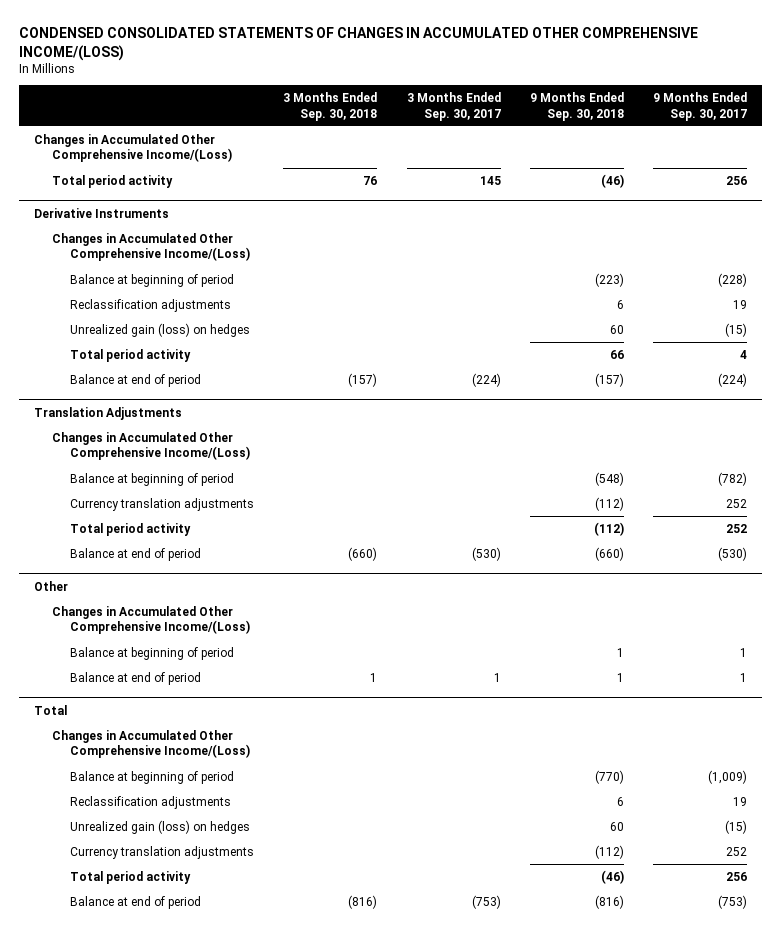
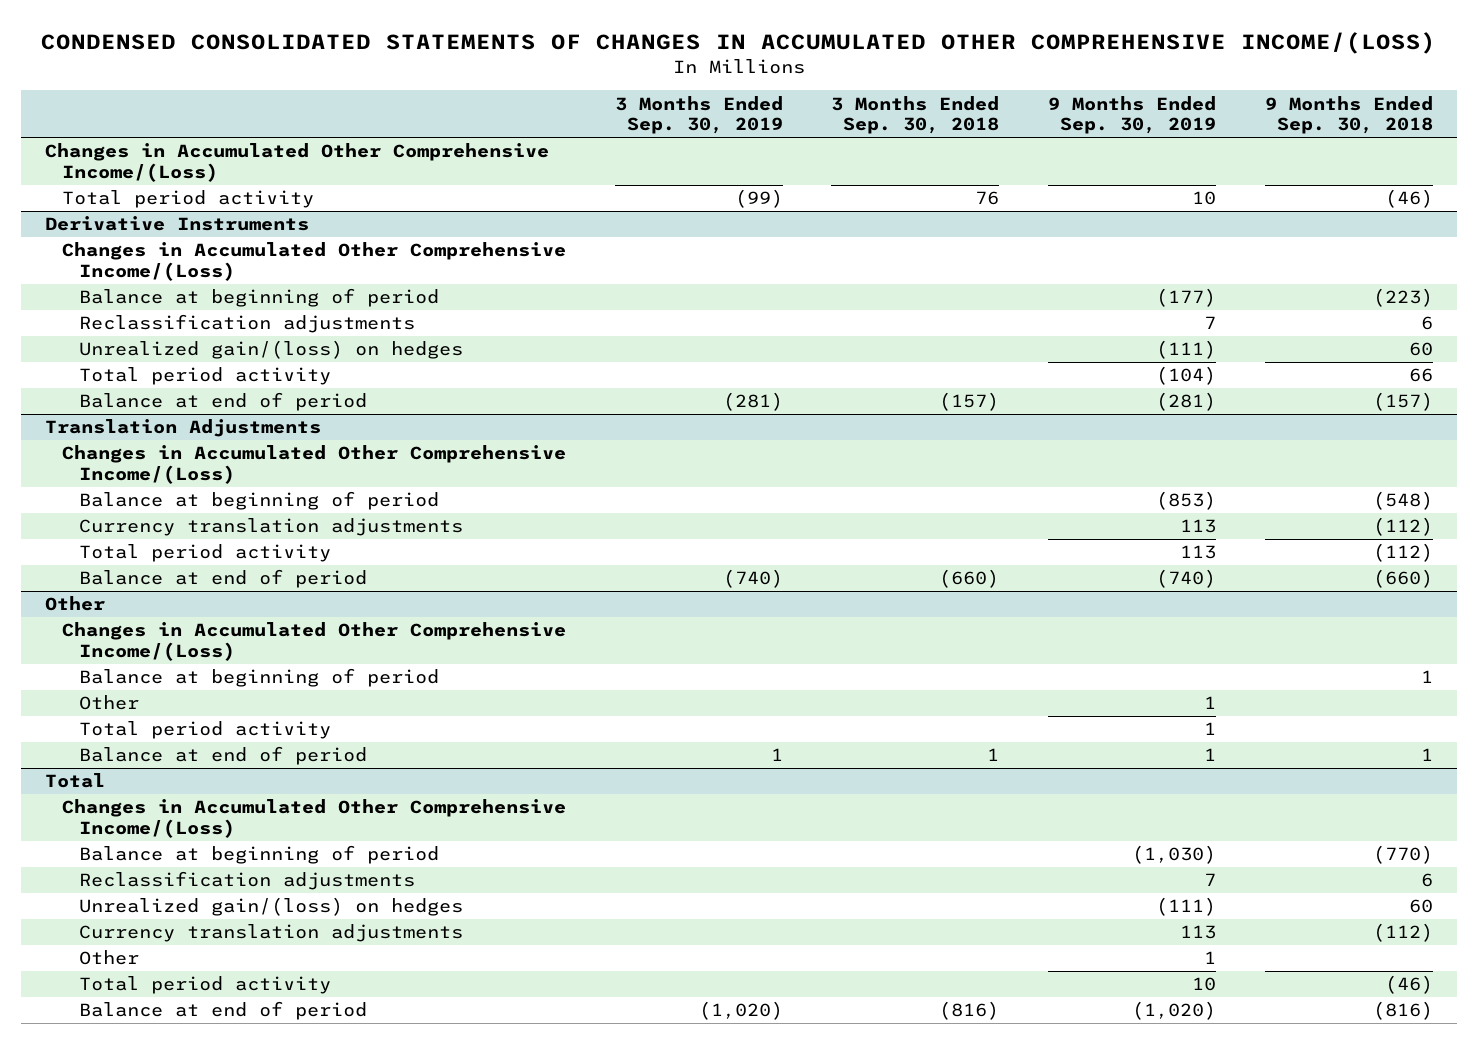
- | 3 Months Ended Sep. 30, 2018 | 3 Months Ended Sep. 30, 2017 | 9 Months Ended Sep. 30, 2018 | 9 Months Ended Sep. 30, 2017
+ | 3 Months Ended Sep. 30, 2019 | 3 Months Ended Sep. 30, 2018 | 9 Months Ended Sep. 30, 2019 | 9 Months Ended Sep. 30, 2018
@ Derivative Instruments
- Unrealized gain (loss) on hedges | | | 60 | (15)
+ Unrealized gain/(loss) on hedges | | | (111) | 60
@ Other
+ Other | | | 1 |
+ Total period activity | | | 1 |
@ Total
- Unrealized gain (loss) on hedges | | | 60 | (15)
+ Unrealized gain/(loss) on hedges | | | (111) | 60
+ Other | | | 1 |

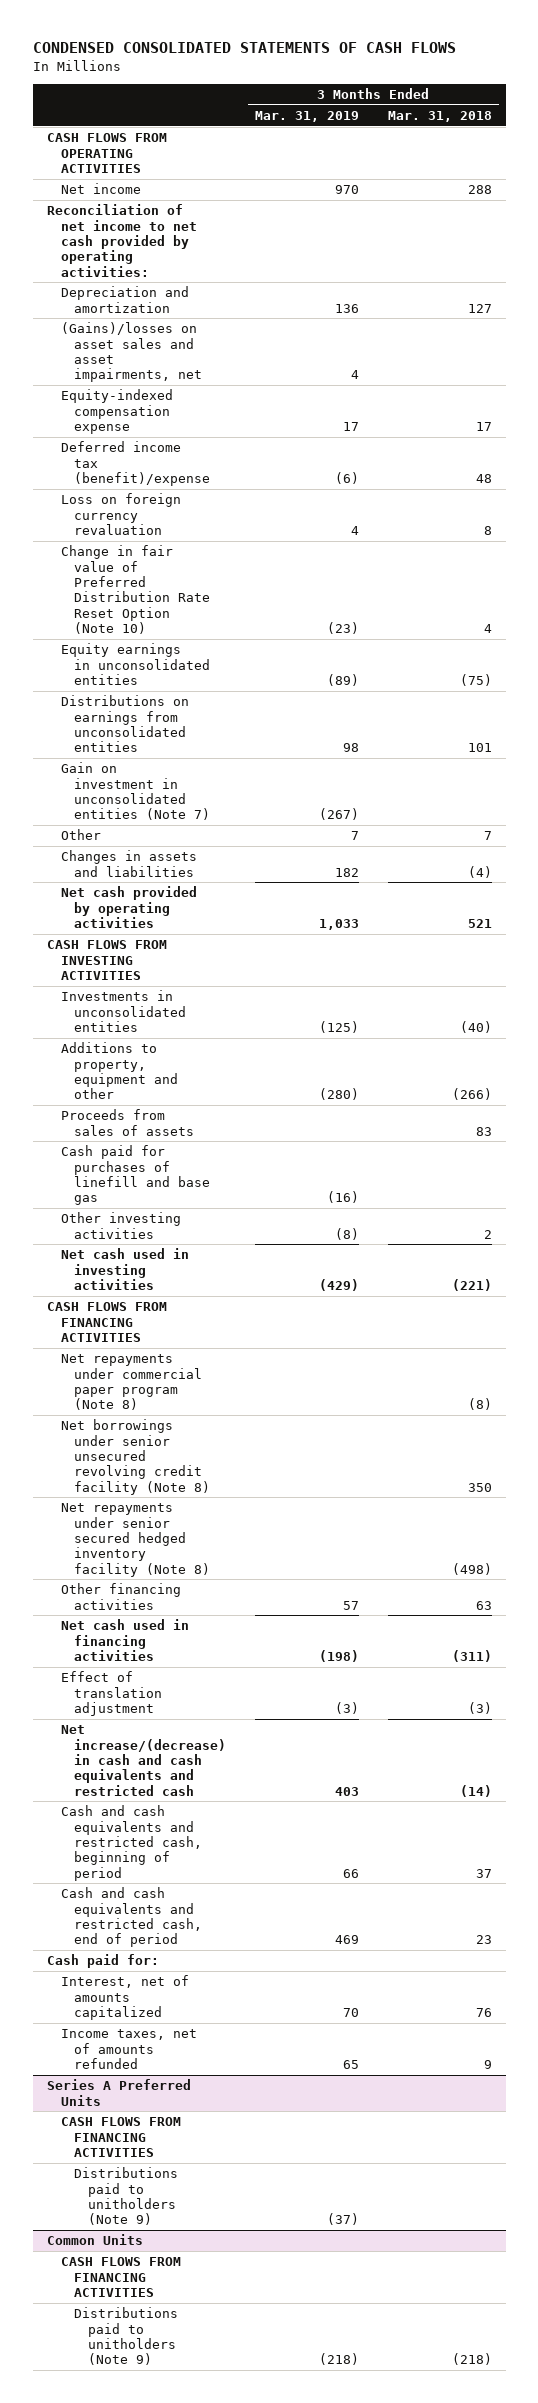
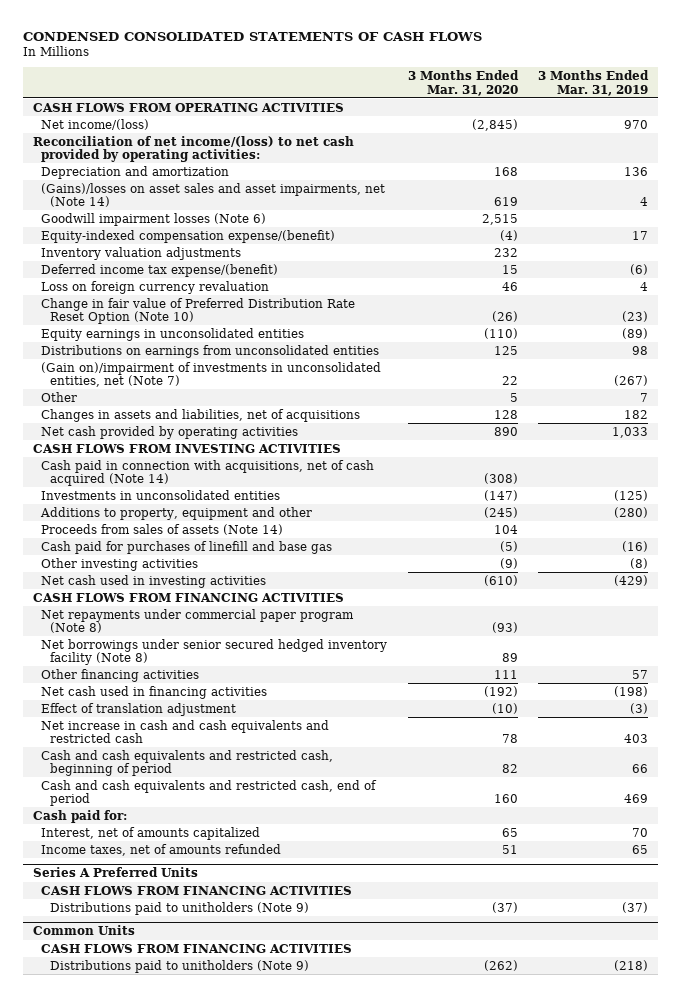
- | 3 Months Ended Mar. 31, 2019 | 3 Months Ended Mar. 31, 2018
+ | 3 Months Ended Mar. 31, 2020 | 3 Months Ended Mar. 31, 2019
- Net income | 970 | 288
- Reconciliation of net income to net cash provided by operating activities:
+ Net income/(loss) | (2,845) | 970
+ Reconciliation of net income/(loss) to net cash provided by operating activities:
- (Gains)/losses on asset sales and asset impairments, net | 4 |
- Equity-indexed compensation expense | 17 | 17
- Deferred income tax (benefit)/expense | (6) | 48
+ (Gains)/losses on asset sales and asset impairments, net (Note 14) | 619 | 4
+ Goodwill impairment losses (Note 6) | 2,515 |
+ Equity-indexed compensation expense/(benefit) | (4) | 17
+ Inventory valuation adjustments | 232 |
+ Deferred income tax expense/(benefit) | 15 | (6)
- Gain on investment in unconsolidated entities (Note 7) | (267) |
+ (Gain on)/impairment of investments in unconsolidated entities, net (Note 7) | 22 | (267)
- Changes in assets and liabilities | 182 | (4)
+ Changes in assets and liabilities, net of acquisitions | 128 | 182
+ Cash paid in connection with acquisitions, net of cash acquired (Note 14) | (308) |
- Proceeds from sales of assets | | 83
+ Proceeds from sales of assets (Note 14) | 104 |
- Net borrowings under senior unsecured revolving credit facility (Note 8) | | 350
- Net repayments under senior secured hedged inventory facility (Note 8) | | (498)
+ Net borrowings under senior secured hedged inventory facility (Note 8) | 89 |
- Net increase/(decrease) in cash and cash equivalents and restricted cash | 403 | (14)
+ Net increase in cash and cash equivalents and restricted cash | 78 | 403

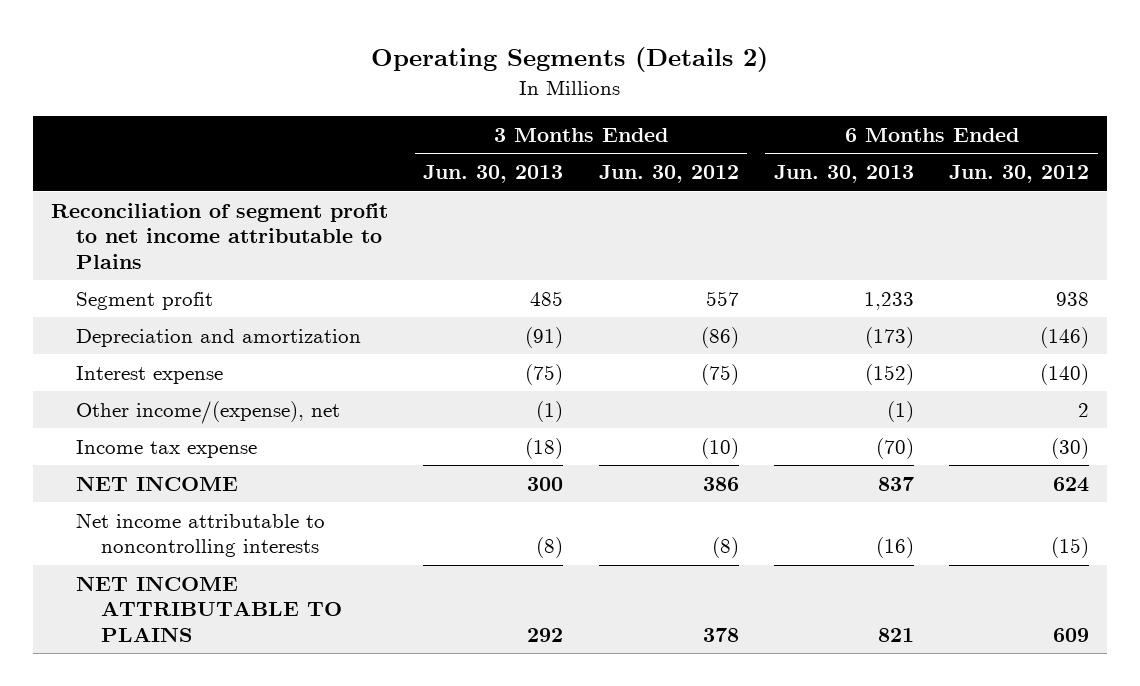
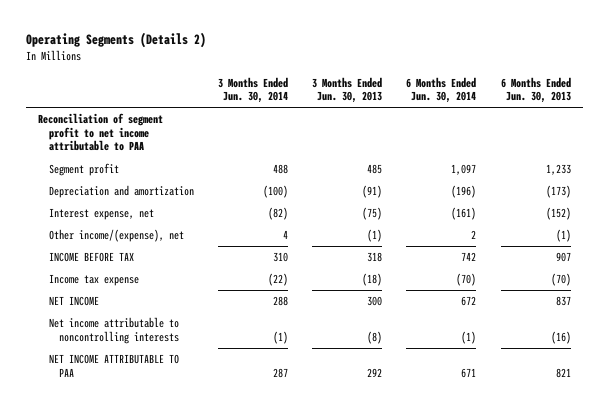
- | 3 Months Ended Jun. 30, 2013 | 3 Months Ended Jun. 30, 2012 | 6 Months Ended Jun. 30, 2013 | 6 Months Ended Jun. 30, 2012
+ | 3 Months Ended Jun. 30, 2014 | 3 Months Ended Jun. 30, 2013 | 6 Months Ended Jun. 30, 2014 | 6 Months Ended Jun. 30, 2013
- Reconciliation of segment profit to net income attributable to Plains
+ Reconciliation of segment profit to net income attributable to PAA
- Interest expense | (75) | (75) | (152) | (140)
+ Interest expense, net | (82) | (75) | (161) | (152)
+ INCOME BEFORE TAX | 310 | 318 | 742 | 907
- NET INCOME ATTRIBUTABLE TO PLAINS | 292 | 378 | 821 | 609
+ NET INCOME ATTRIBUTABLE TO PAA | 287 | 292 | 671 | 821

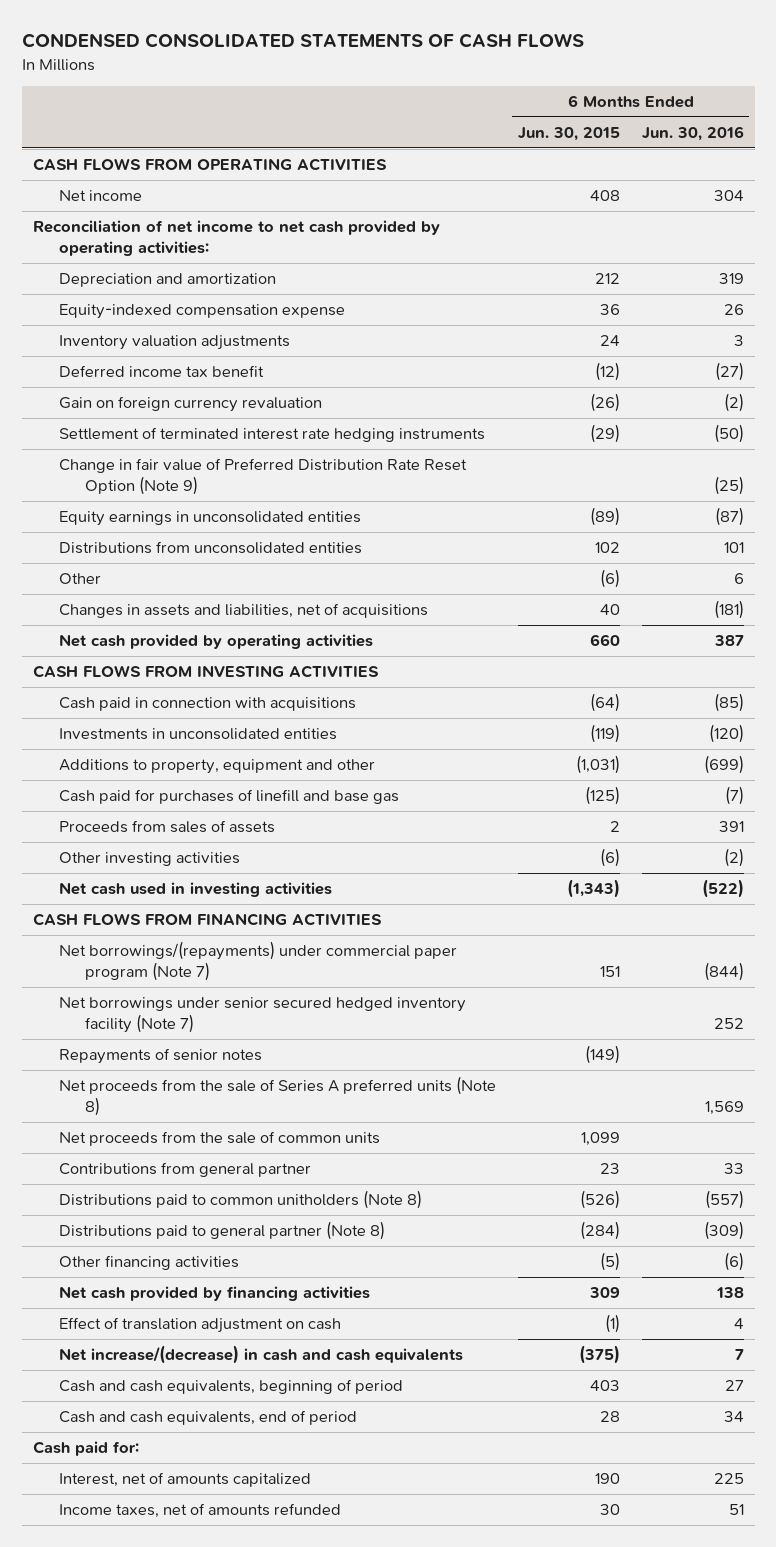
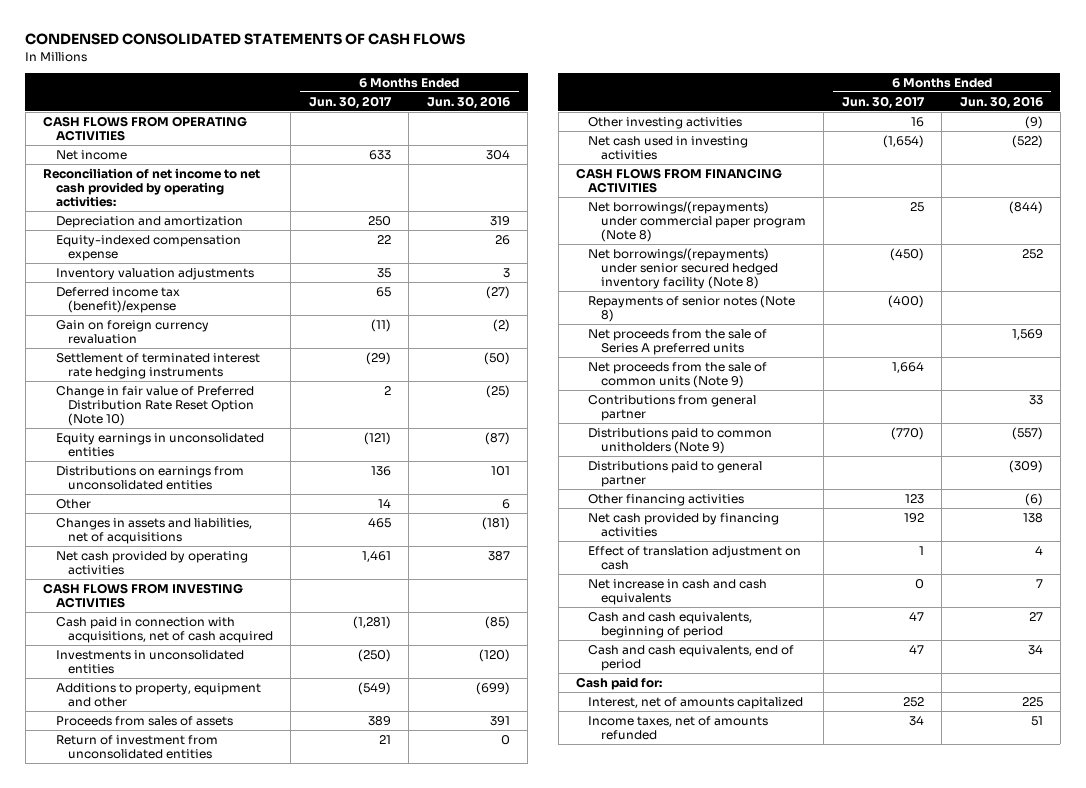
- | 6 Months Ended Jun. 30, 2015 | 6 Months Ended Jun. 30, 2016
+ | 6 Months Ended Jun. 30, 2017 | 6 Months Ended Jun. 30, 2016
- Deferred income tax benefit | (12) | (27)
+ Deferred income tax (benefit)/expense | 65 | (27)
- Change in fair value of Preferred Distribution Rate Reset Option (Note 9) | | (25)
+ Change in fair value of Preferred Distribution Rate Reset Option (Note 10) | 2 | (25)
- Distributions from unconsolidated entities | 102 | 101
+ Distributions on earnings from unconsolidated entities | 136 | 101
- Cash paid in connection with acquisitions | (64) | (85)
+ Cash paid in connection with acquisitions, net of cash acquired | (1,281) | (85)
- Cash paid for purchases of linefill and base gas | (125) | (7)
- Other investing activities | (6) | (2)
+ Return of investment from unconsolidated entities | 21 | 0
+ Other investing activities | 16 | (9)
- Net borrowings/(repayments) under commercial paper program (Note 7) | 151 | (844)
- Net borrowings under senior secured hedged inventory facility (Note 7) | | 252
- Repayments of senior notes | (149) |
- Net proceeds from the sale of Series A preferred units (Note 8) | | 1,569
- Net proceeds from the sale of common units | 1,099 |
+ Net borrowings/(repayments) under commercial paper program (Note 8) | 25 | (844)
+ Net borrowings/(repayments) under senior secured hedged inventory facility (Note 8) | (450) | 252
+ Repayments of senior notes (Note 8) | (400) |
+ Net proceeds from the sale of Series A preferred units | | 1,569
+ Net proceeds from the sale of common units (Note 9) | 1,664 |
- Distributions paid to common unitholders (Note 8) | (526) | (557)
- Distributions paid to general partner (Note 8) | (284) | (309)
+ Distributions paid to common unitholders (Note 9) | (770) | (557)
+ Distributions paid to general partner | | (309)
- Net increase/(decrease) in cash and cash equivalents | (375) | 7
+ Net increase in cash and cash equivalents | 0 | 7

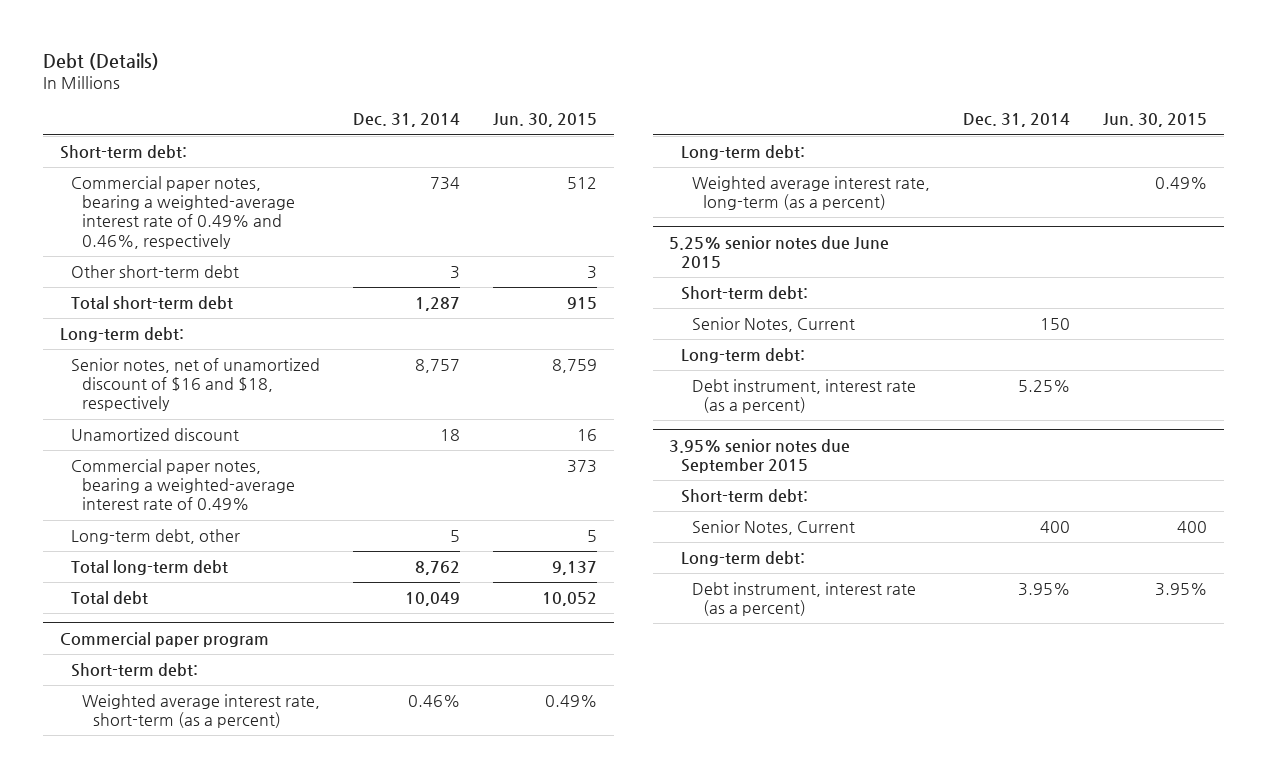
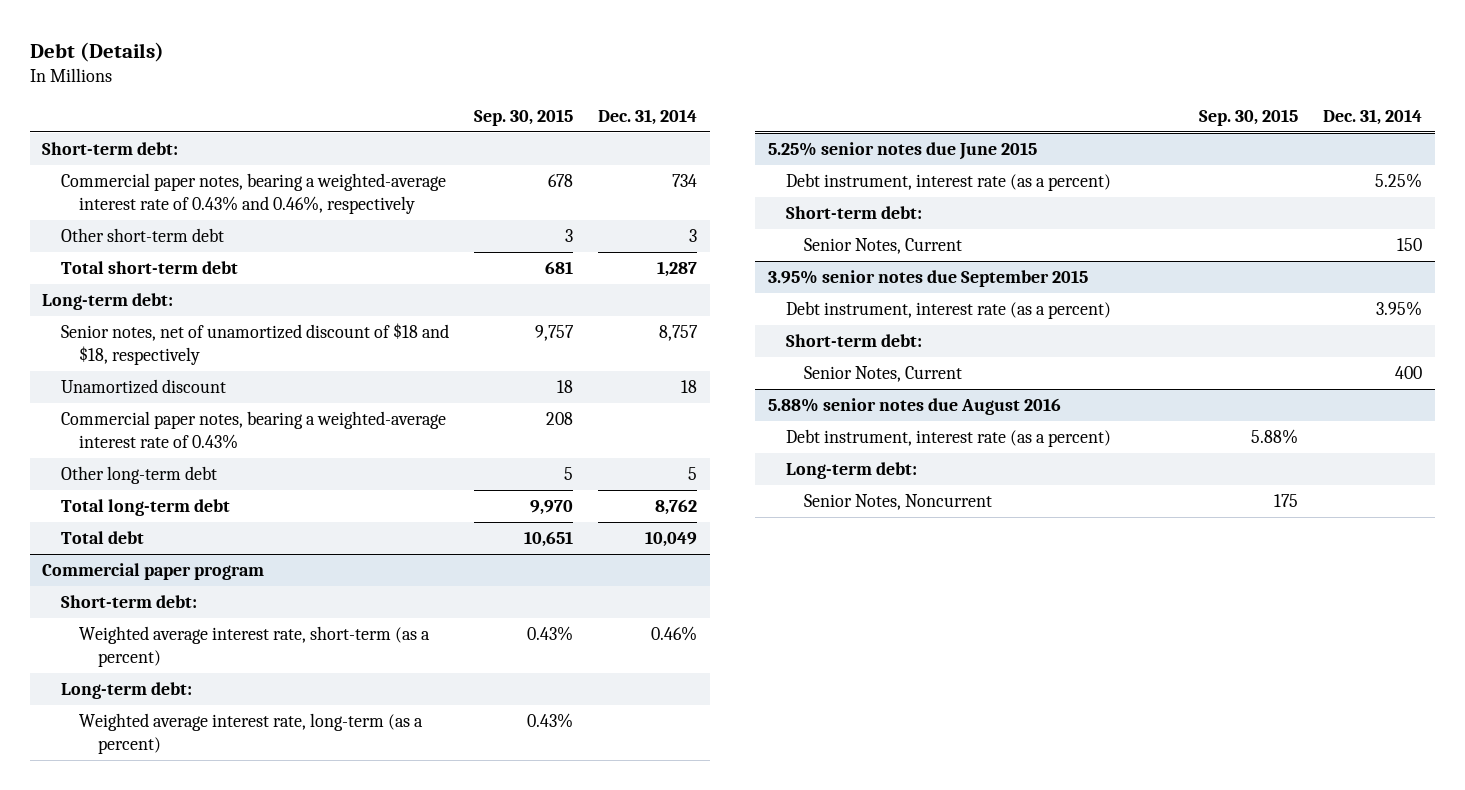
- | Dec. 31, 2014 | Jun. 30, 2015
+ | Sep. 30, 2015 | Dec. 31, 2014
- Commercial paper notes, bearing a weighted-average interest rate of 0.49% and 0.46%, respectively | 734 | 512
+ Commercial paper notes, bearing a weighted-average interest rate of 0.43% and 0.46%, respectively | 678 | 734
- Senior notes, net of unamortized discount of $16 and $18, respectively | 8,757 | 8,759
+ Senior notes, net of unamortized discount of $18 and $18, respectively | 9,757 | 8,757
- Commercial paper notes, bearing a weighted-average interest rate of 0.49% | | 373
- Long-term debt, other | 5 | 5
+ Commercial paper notes, bearing a weighted-average interest rate of 0.43% | 208 |
+ Other long-term debt | 5 | 5
@ 5.25% senior notes due June 2015
moved up: Debt instrument, interest rate (as a percent) | | 5.25%
- Long-term debt:
@ 3.95% senior notes due September 2015
moved up: Debt instrument, interest rate (as a percent) | | 3.95%
+ 5.88% senior notes due August 2016
+ Debt instrument, interest rate (as a percent) | 5.88% |
+ Senior Notes, Noncurrent | 175 |

